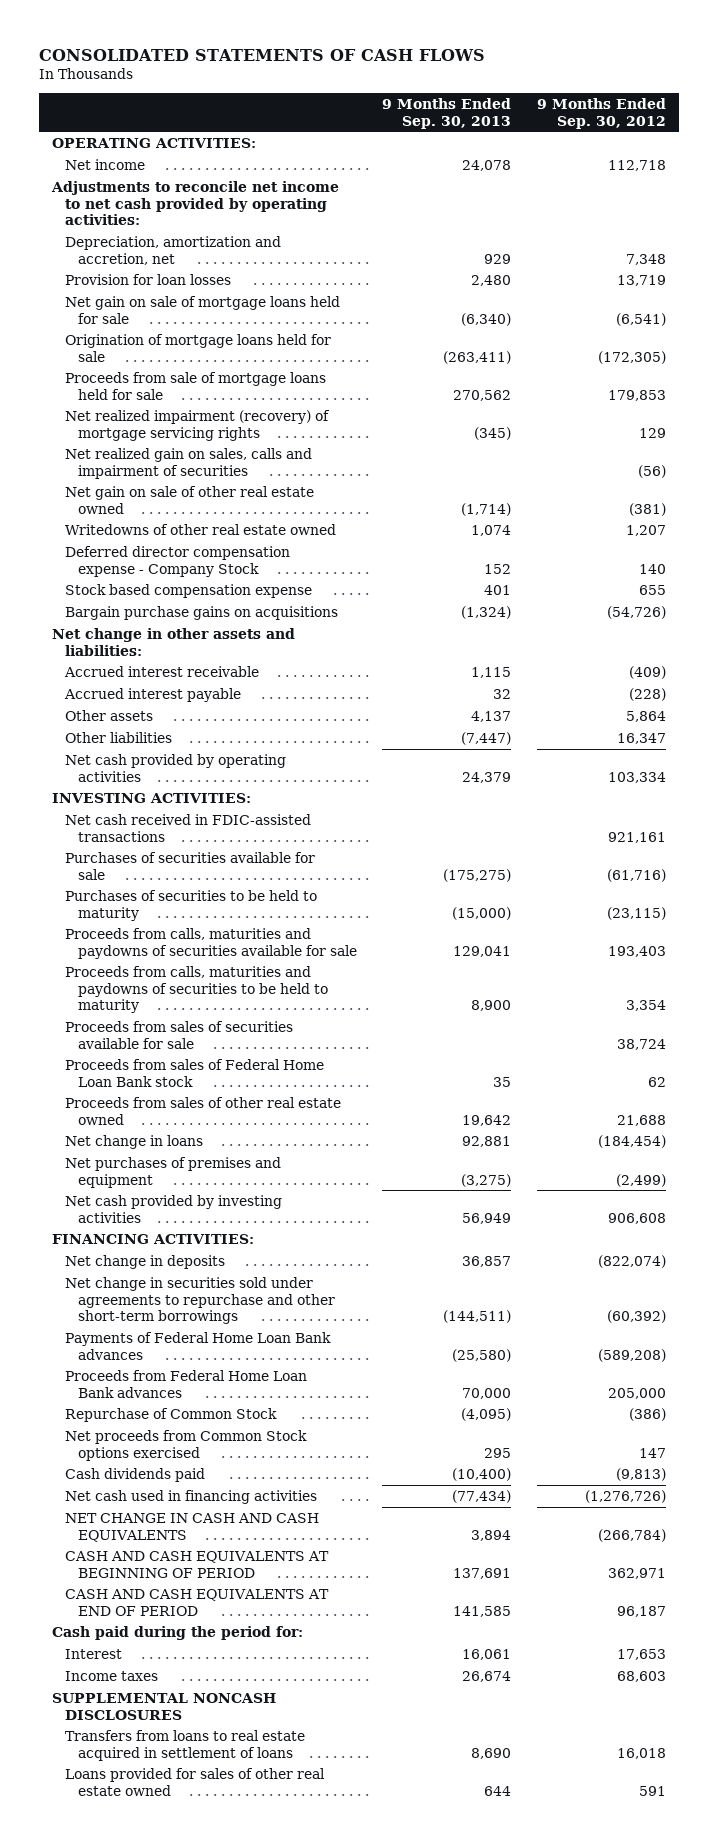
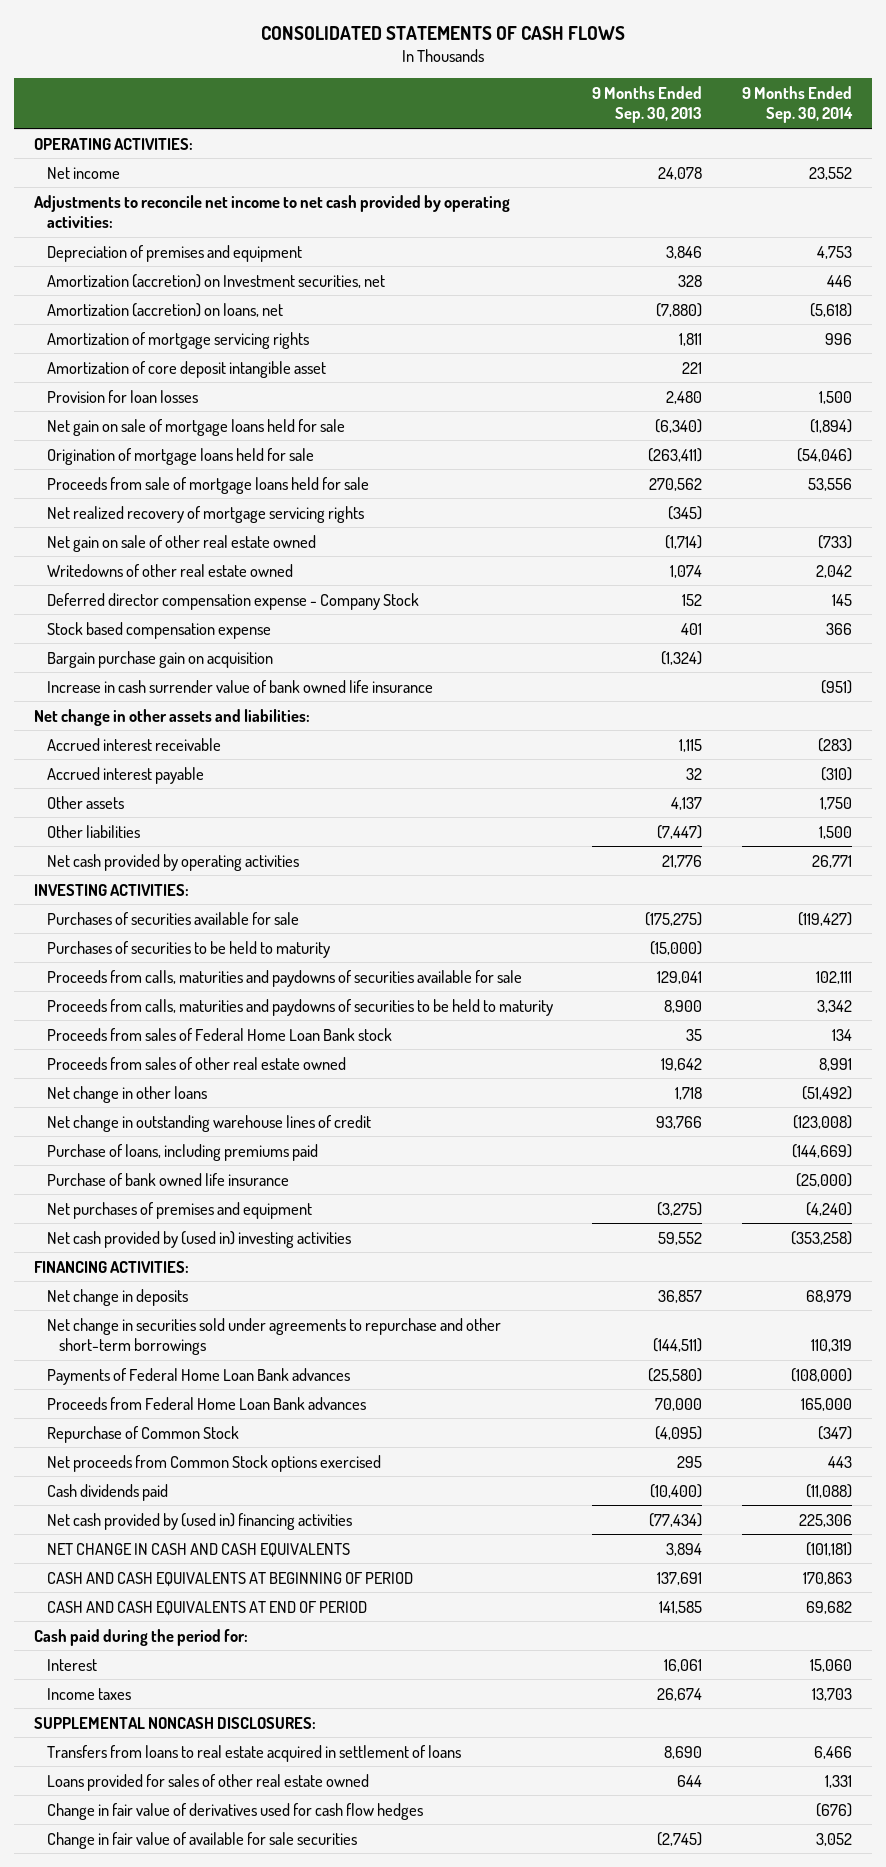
- | 9 Months Ended Sep. 30, 2013 | 9 Months Ended Sep. 30, 2012
+ | 9 Months Ended Sep. 30, 2013 | 9 Months Ended Sep. 30, 2014
- Depreciation, amortization and accretion, net | 929 | 7,348
+ Depreciation of premises and equipment | 3,846 | 4,753
+ Amortization (accretion) on Investment securities, net | 328 | 446
+ Amortization (accretion) on loans, net | (7,880) | (5,618)
+ Amortization of mortgage servicing rights | 1,811 | 996
+ Amortization of core deposit intangible asset | 221 |
- Net realized impairment (recovery) of mortgage servicing rights | (345) | 129
- Net realized gain on sales, calls and impairment of securities | | (56)
+ Net realized recovery of mortgage servicing rights | (345) |
- Bargain purchase gains on acquisitions | (1,324) | (54,726)
+ Bargain purchase gain on acquisition | (1,324) |
+ Increase in cash surrender value of bank owned life insurance | | (951)
- Net cash provided by operating activities | 24,379 | 103,334
+ Net cash provided by operating activities | 21,776 | 26,771
- Net cash received in FDIC-assisted transactions | | 921,161
- Proceeds from sales of securities available for sale | | 38,724
- Net change in loans | 92,881 | (184,454)
+ Net change in other loans | 1,718 | (51,492)
+ Net change in outstanding warehouse lines of credit | 93,766 | (123,008)
+ Purchase of loans, including premiums paid | | (144,669)
+ Purchase of bank owned life insurance | | (25,000)
- Net cash provided by investing activities | 56,949 | 906,608
+ Net cash provided by (used in) investing activities | 59,552 | (353,258)
- Net cash used in financing activities | (77,434) | (1,276,726)
+ Net cash provided by (used in) financing activities | (77,434) | 225,306
- SUPPLEMENTAL NONCASH DISCLOSURES
+ SUPPLEMENTAL NONCASH DISCLOSURES:
+ Change in fair value of derivatives used for cash flow hedges | | (676)
+ Change in fair value of available for sale securities | (2,745) | 3,052

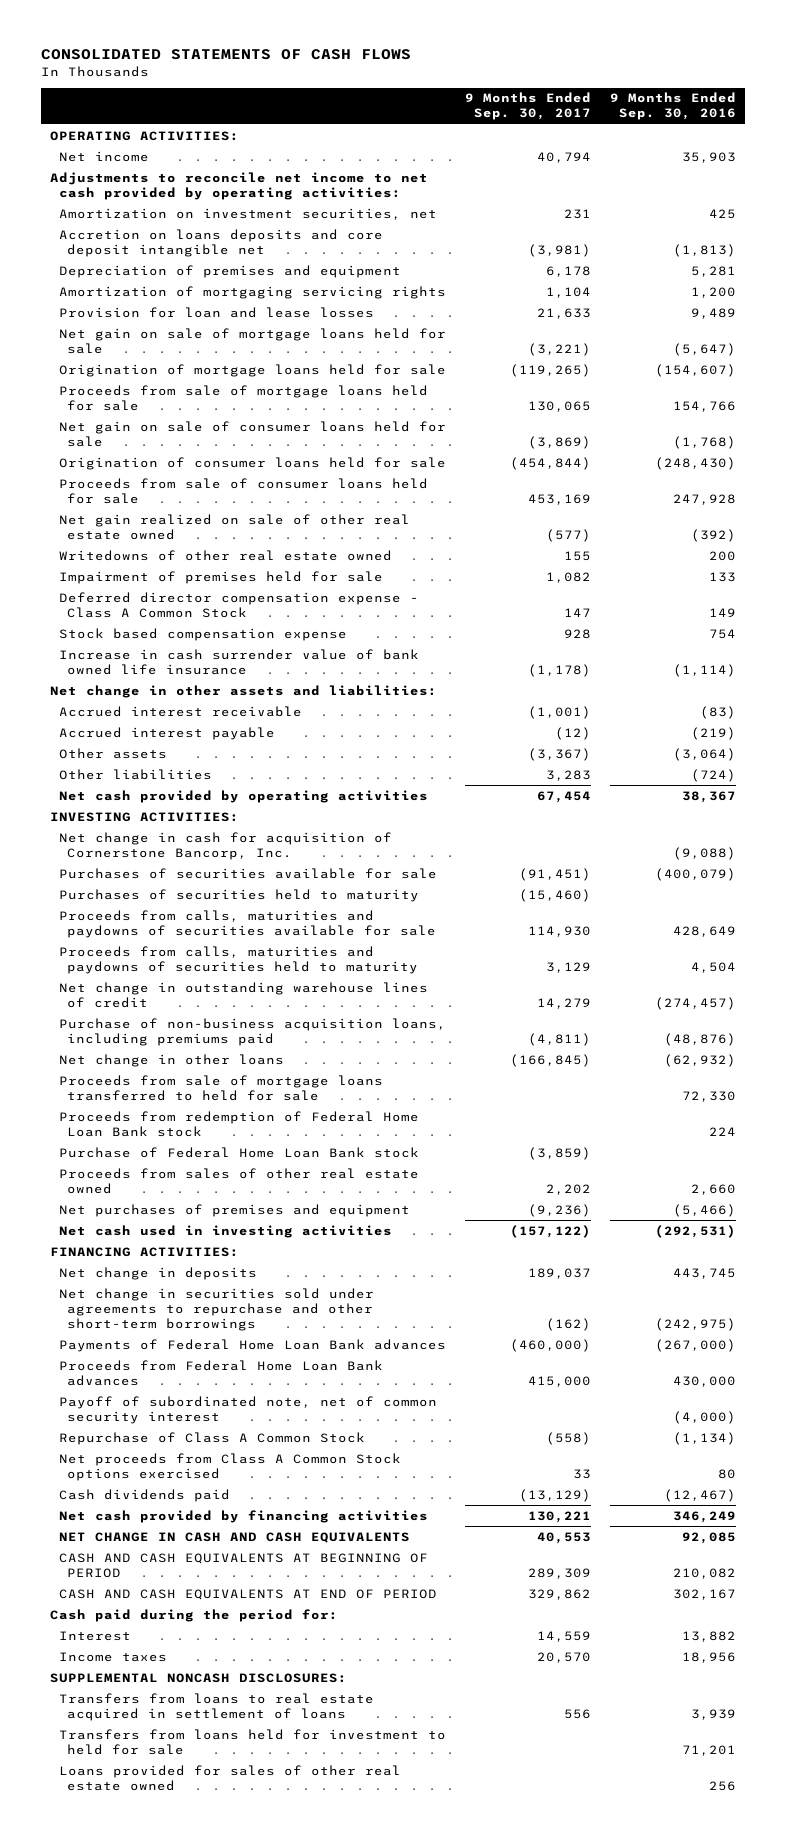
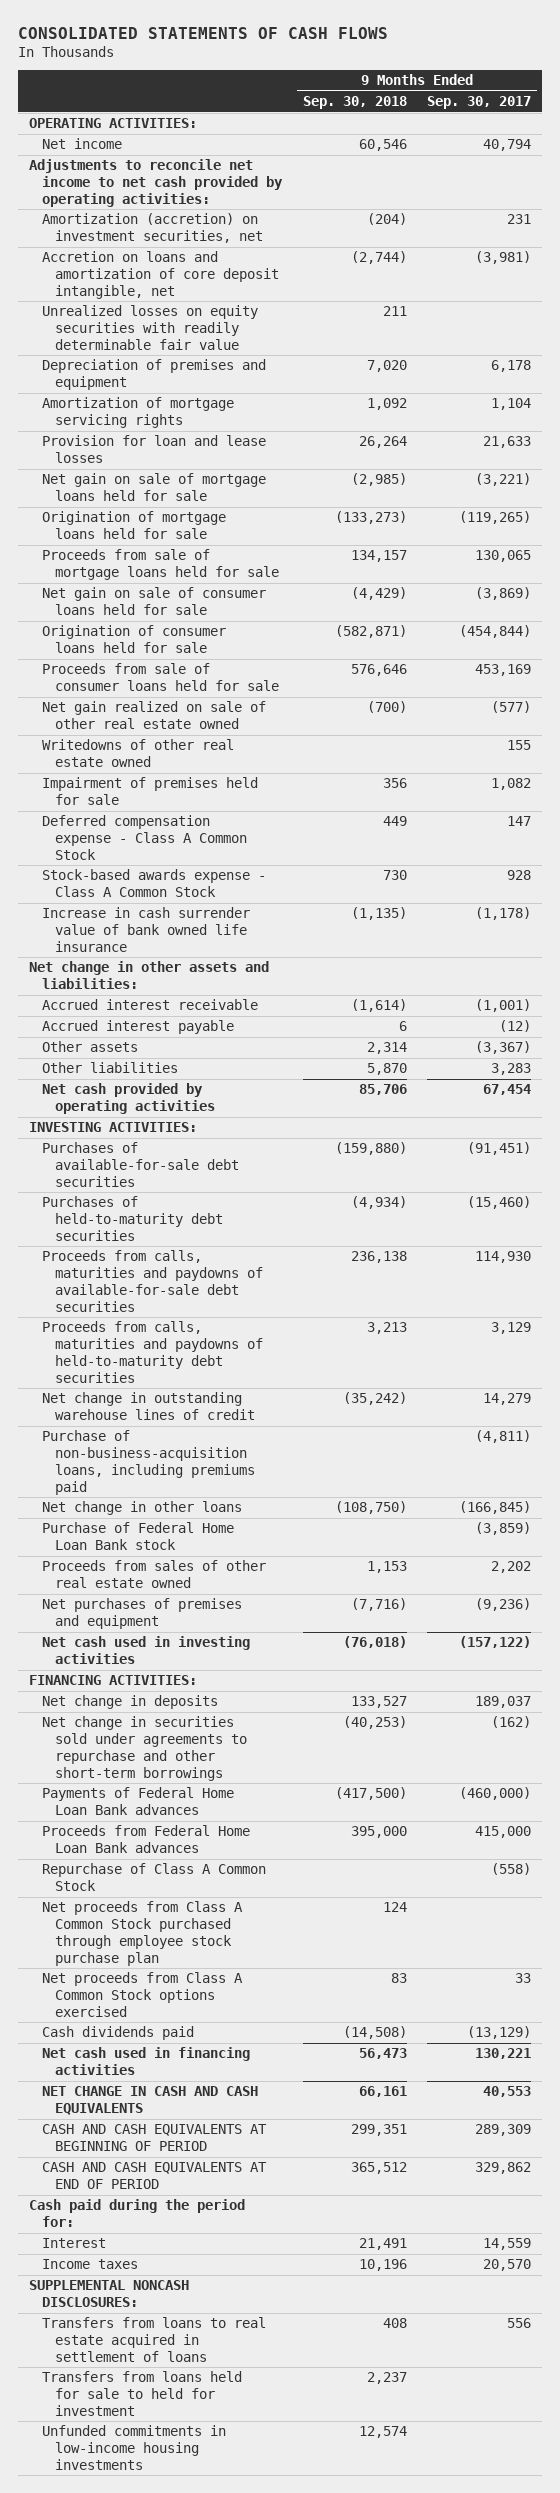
- | 9 Months Ended Sep. 30, 2017 | 9 Months Ended Sep. 30, 2016
+ | 9 Months Ended Sep. 30, 2018 | 9 Months Ended Sep. 30, 2017
- Amortization on investment securities, net | 231 | 425
- Accretion on loans deposits and core deposit intangible net | (3,981) | (1,813)
+ Amortization (accretion) on investment securities, net | (204) | 231
+ Accretion on loans and amortization of core deposit intangible, net | (2,744) | (3,981)
+ Unrealized losses on equity securities with readily determinable fair value | 211 |
- Amortization of mortgaging servicing rights | 1,104 | 1,200
+ Amortization of mortgage servicing rights | 1,092 | 1,104
- Deferred director compensation expense - Class A Common Stock | 147 | 149
- Stock based compensation expense | 928 | 754
+ Deferred compensation expense - Class A Common Stock | 449 | 147
+ Stock-based awards expense - Class A Common Stock | 730 | 928
- Net change in cash for acquisition of Cornerstone Bancorp, Inc. | | (9,088)
- Purchases of securities available for sale | (91,451) | (400,079)
- Purchases of securities held to maturity | (15,460) |
- Proceeds from calls, maturities and paydowns of securities available for sale | 114,930 | 428,649
- Proceeds from calls, maturities and paydowns of securities held to maturity | 3,129 | 4,504
+ Purchases of available-for-sale debt securities | (159,880) | (91,451)
+ Purchases of held-to-maturity debt securities | (4,934) | (15,460)
+ Proceeds from calls, maturities and paydowns of available-for-sale debt securities | 236,138 | 114,930
+ Proceeds from calls, maturities and paydowns of held-to-maturity debt securities | 3,213 | 3,129
- Purchase of non-business acquisition loans, including premiums paid | (4,811) | (48,876)
+ Purchase of non-business-acquisition loans, including premiums paid | | (4,811)
- Proceeds from sale of mortgage loans transferred to held for sale | | 72,330
- Proceeds from redemption of Federal Home Loan Bank stock | | 224
- Payoff of subordinated note, net of common security interest | | (4,000)
+ Net proceeds from Class A Common Stock purchased through employee stock purchase plan | 124 |
- Net cash provided by financing activities | 130,221 | 346,249
+ Net cash used in financing activities | 56,473 | 130,221
- Transfers from loans held for investment to held for sale | | 71,201
- Loans provided for sales of other real estate owned | | 256
+ Transfers from loans held for sale to held for investment | 2,237 |
+ Unfunded commitments in low-income housing investments | 12,574 |

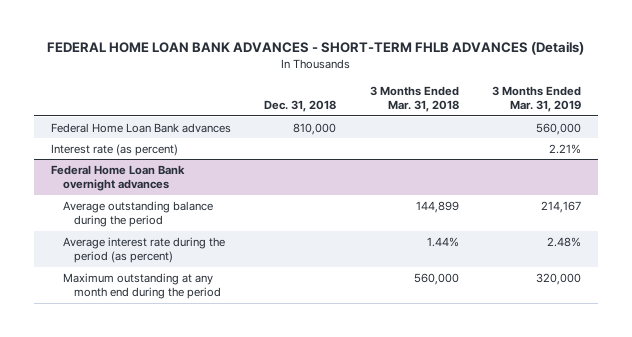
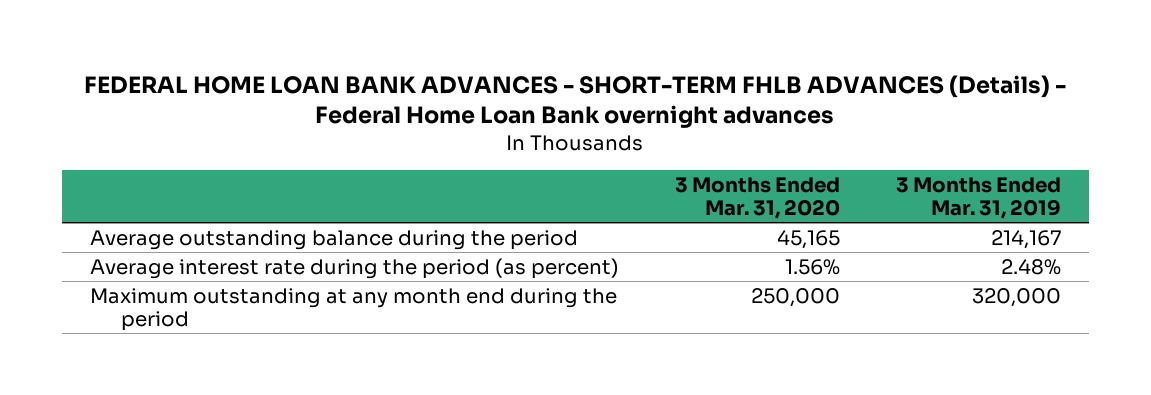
- FEDERAL HOME LOAN BANK ADVANCES - SHORT-TERM FHLB ADVANCES (Details)
+ FEDERAL HOME LOAN BANK ADVANCES - SHORT-TERM FHLB ADVANCES (Details) - Federal Home Loan Bank overnight advances
- | Dec. 31, 2018 | 3 Months Ended Mar. 31, 2018 | 3 Months Ended Mar. 31, 2019
+ | 3 Months Ended Mar. 31, 2020 | 3 Months Ended Mar. 31, 2019
- Federal Home Loan Bank advances | 810,000 | | 560,000
- Interest rate (as percent) | | | 2.21%
- Federal Home Loan Bank overnight advances

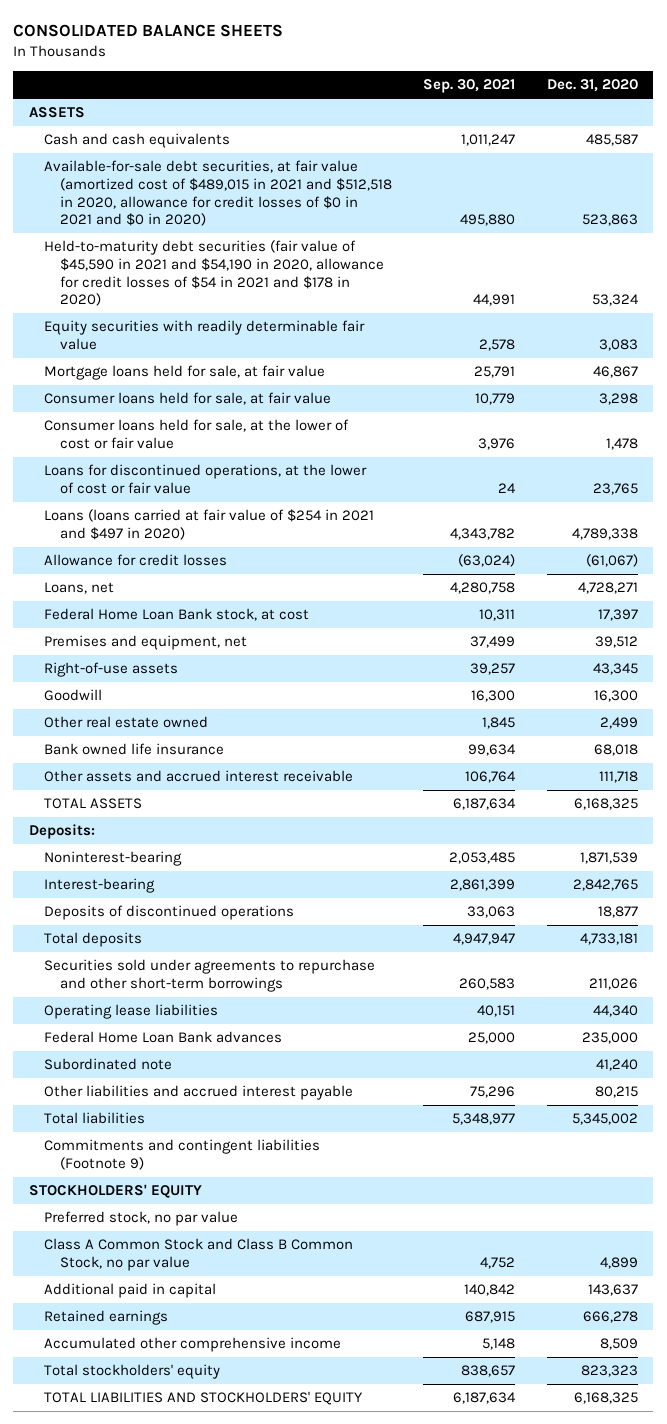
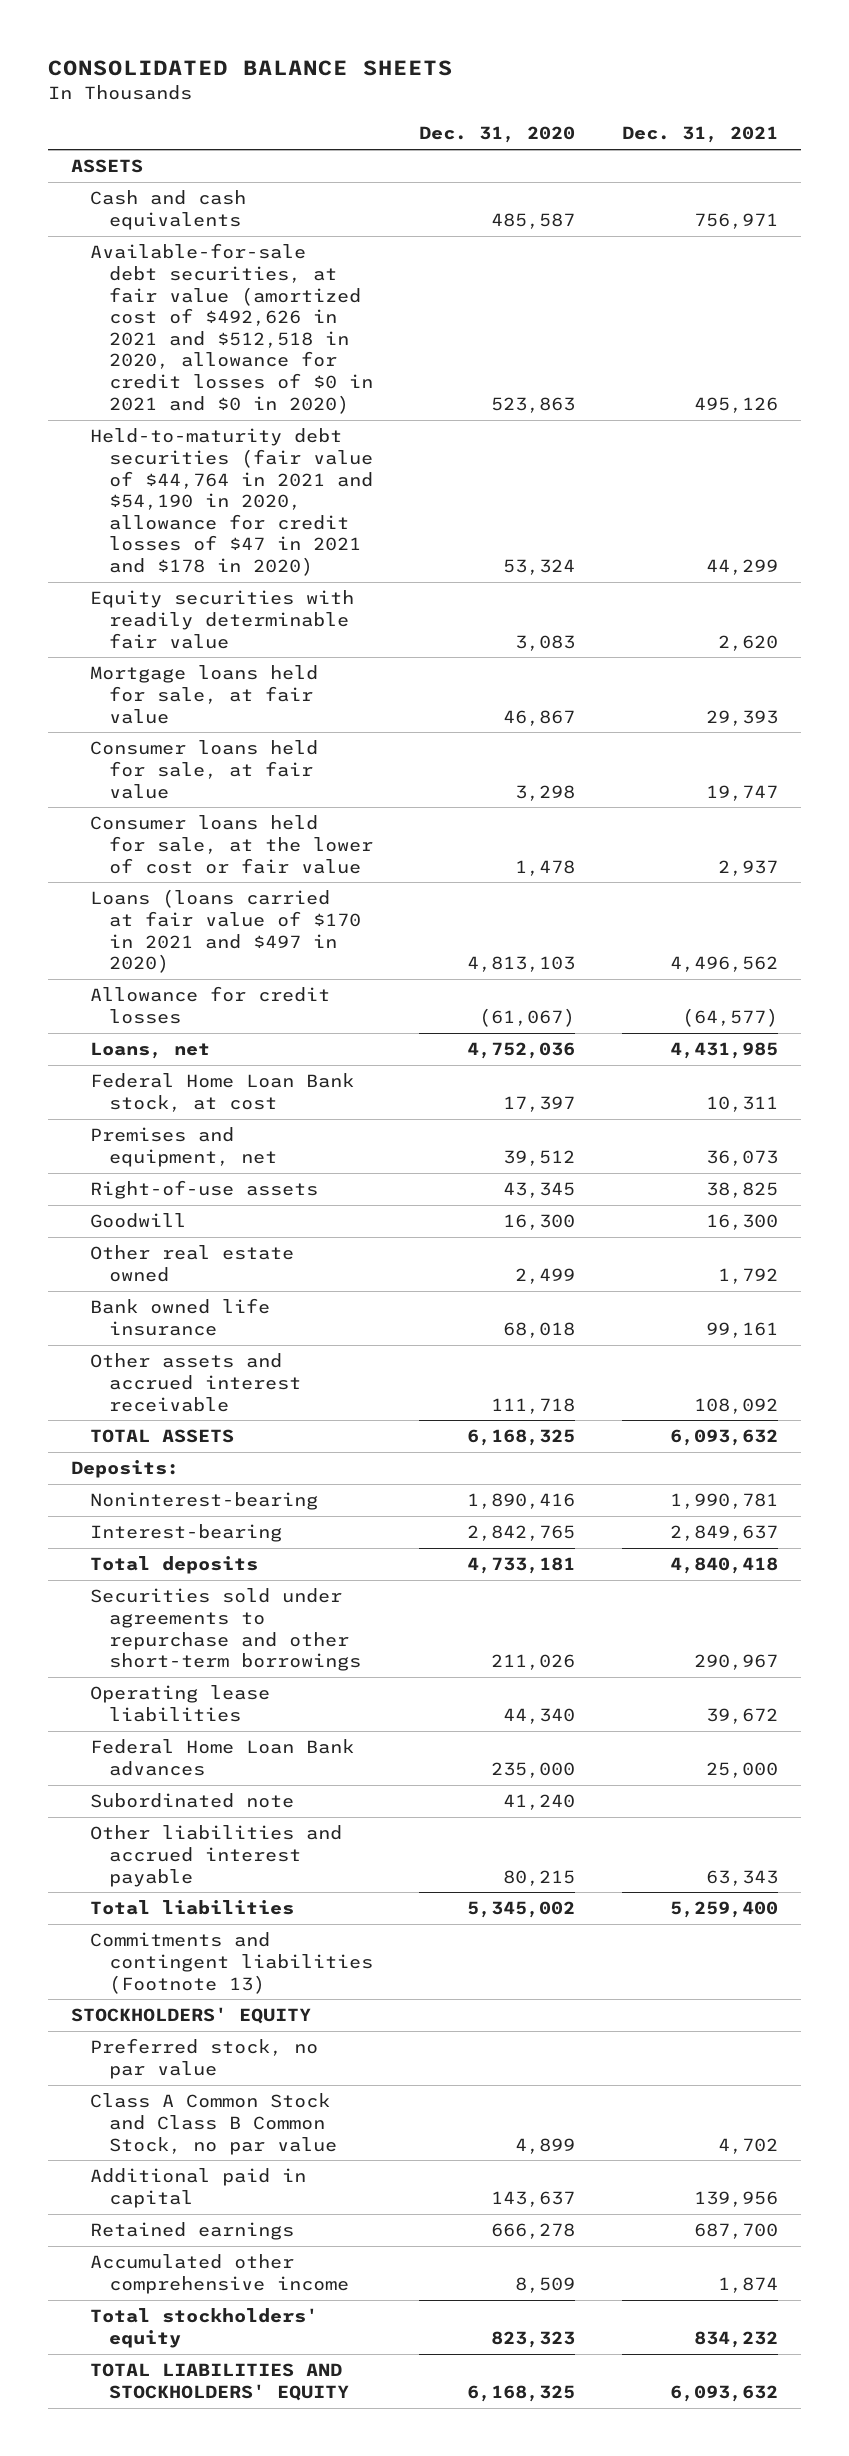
- | Sep. 30, 2021 | Dec. 31, 2020
+ | Dec. 31, 2020 | Dec. 31, 2021
- Available-for-sale debt securities, at fair value (amortized cost of $489,015 in 2021 and $512,518 in 2020, allowance for credit losses of $0 in 2021 and $0 in 2020) | 495,880 | 523,863
- Held-to-maturity debt securities (fair value of $45,590 in 2021 and $54,190 in 2020, allowance for credit losses of $54 in 2021 and $178 in 2020) | 44,991 | 53,324
+ Available-for-sale debt securities, at fair value (amortized cost of $492,626 in 2021 and $512,518 in 2020, allowance for credit losses of $0 in 2021 and $0 in 2020) | 523,863 | 495,126
+ Held-to-maturity debt securities (fair value of $44,764 in 2021 and $54,190 in 2020, allowance for credit losses of $47 in 2021 and $178 in 2020) | 53,324 | 44,299
- Loans for discontinued operations, at the lower of cost or fair value | 24 | 23,765
- Loans (loans carried at fair value of $254 in 2021 and $497 in 2020) | 4,343,782 | 4,789,338
+ Loans (loans carried at fair value of $170 in 2021 and $497 in 2020) | 4,813,103 | 4,496,562
- Loans, net | 4,280,758 | 4,728,271
+ Loans, net | 4,752,036 | 4,431,985
- Noninterest-bearing | 2,053,485 | 1,871,539
+ Noninterest-bearing | 1,890,416 | 1,990,781
- Deposits of discontinued operations | 33,063 | 18,877
- Commitments and contingent liabilities (Footnote 9)
+ Commitments and contingent liabilities (Footnote 13)

